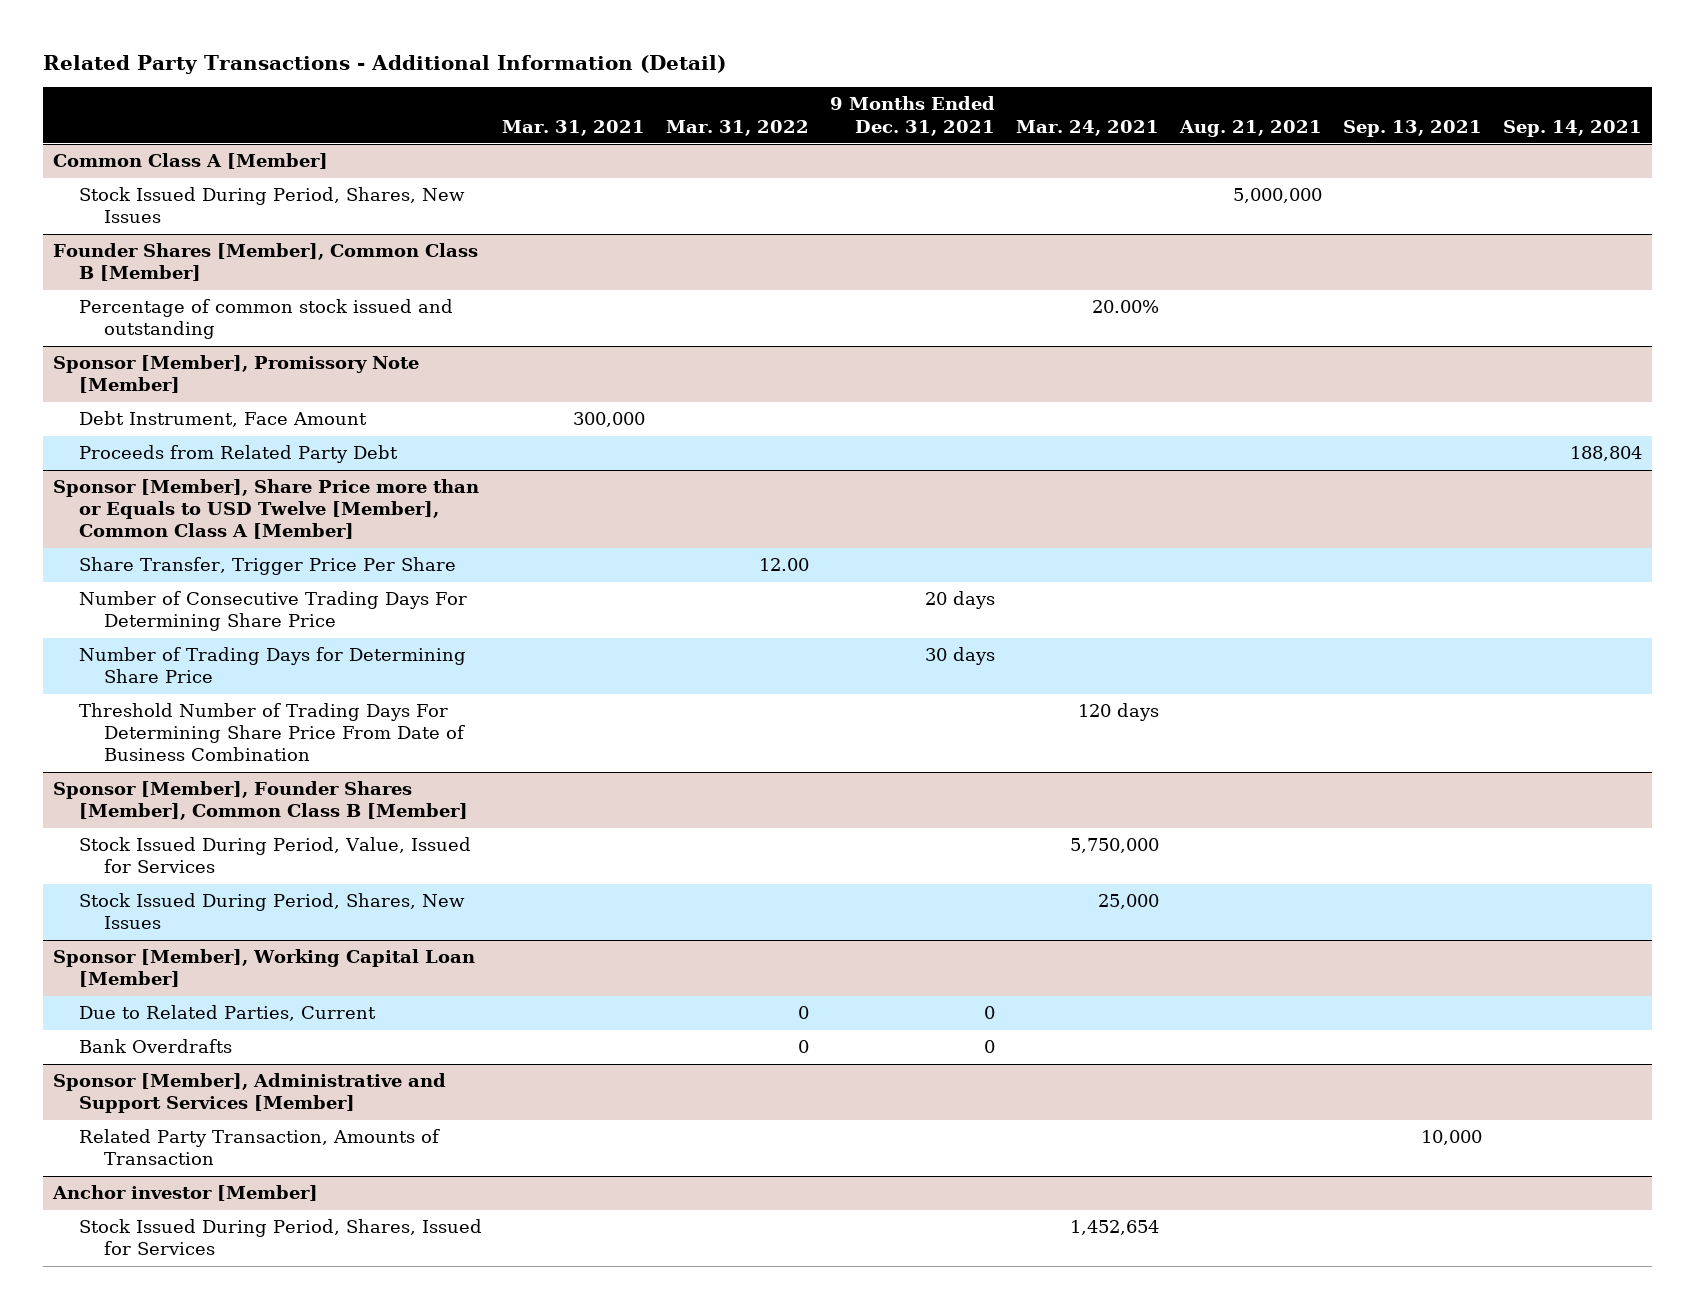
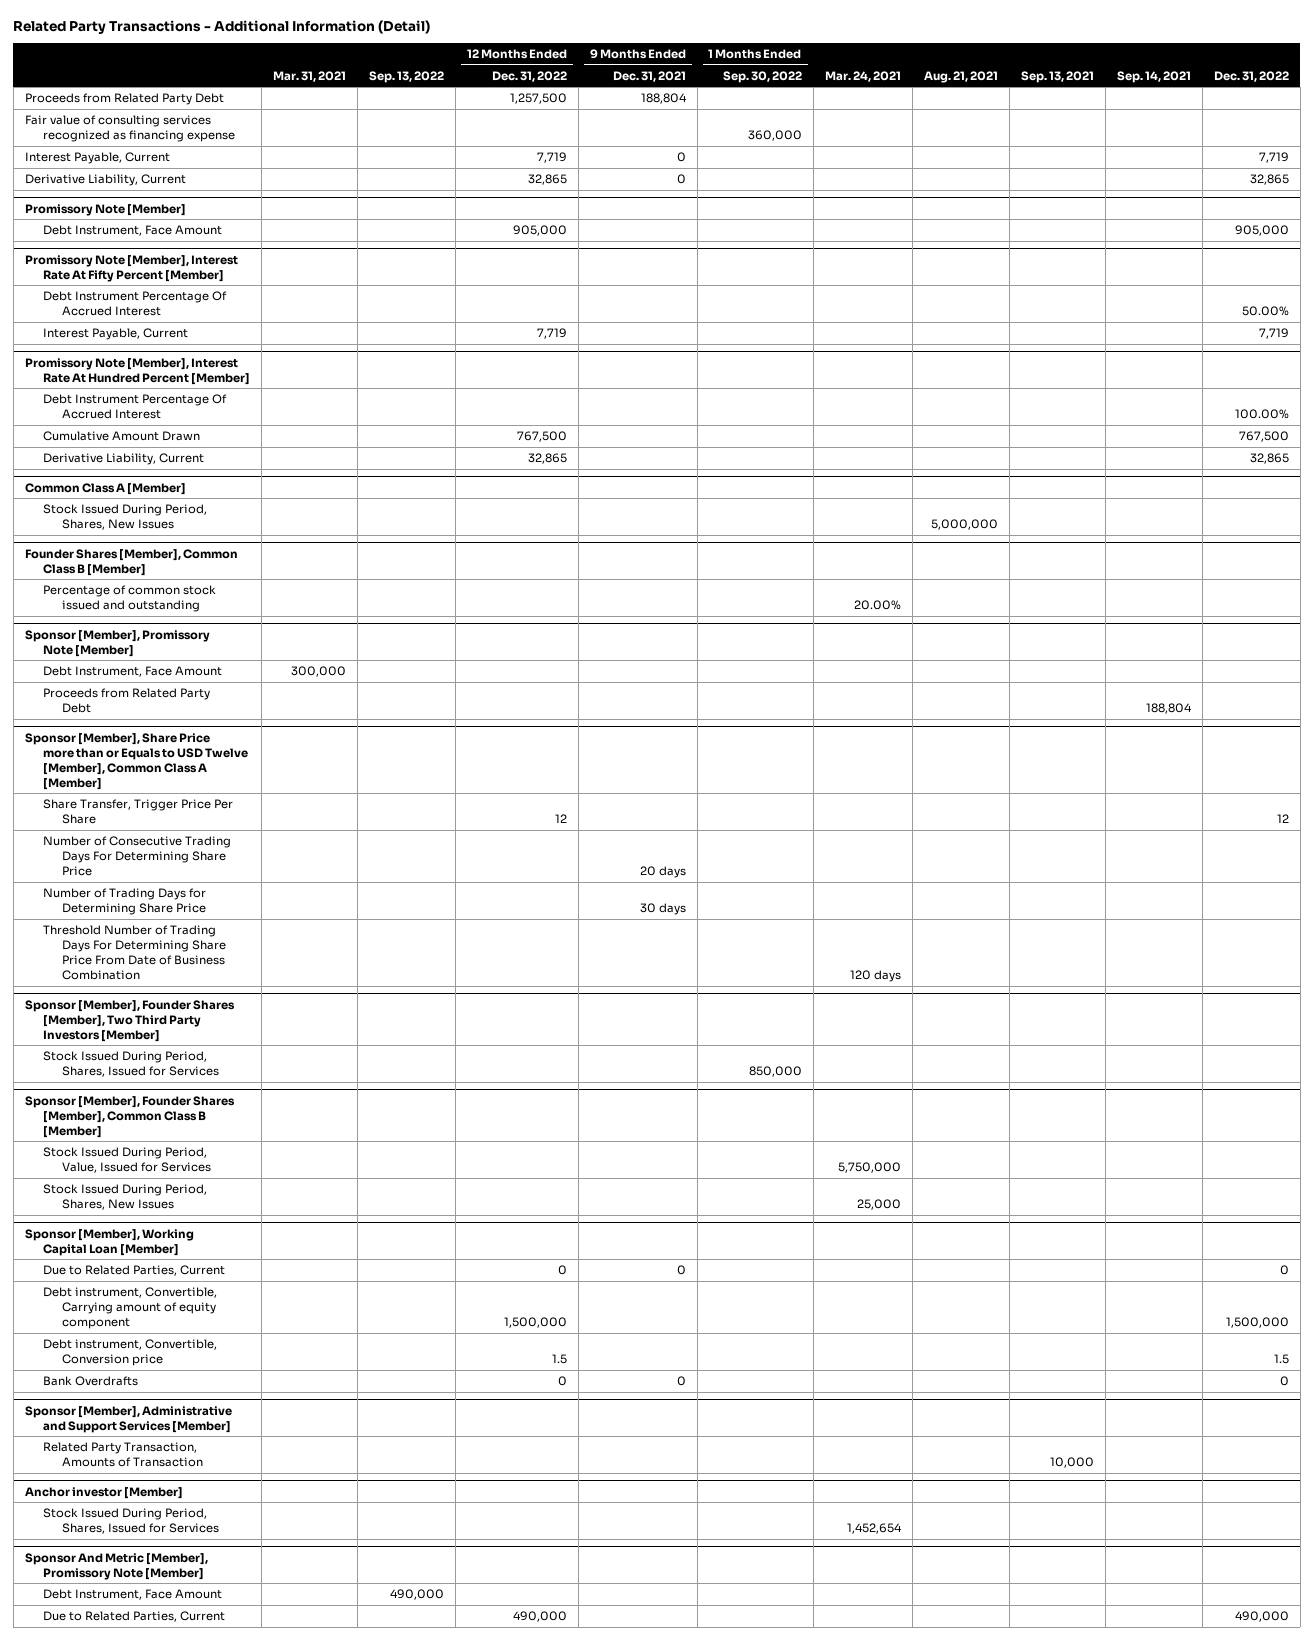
- | Mar. 31, 2021 | Mar. 31, 2022 | 9 Months Ended Dec. 31, 2021 | Mar. 24, 2021 | Aug. 21, 2021 | Sep. 13, 2021 | Sep. 14, 2021
+ | Mar. 31, 2021 | Sep. 13, 2022 | 12 Months Ended Dec. 31, 2022 | 9 Months Ended Dec. 31, 2021 | 1 Months Ended Sep. 30, 2022 | Mar. 24, 2021 | Aug. 21, 2021 | Sep. 13, 2021 | Sep. 14, 2021 | Dec. 31, 2022
+ Proceeds from Related Party Debt | | | 1,257,500 | 188,804 | | | | | |
+ Fair value of consulting services recognized as financing expense | | | | | 360,000 | | | | |
+ Interest Payable, Current | | | 7,719 | 0 | | | | | | 7,719
+ Derivative Liability, Current | | | 32,865 | 0 | | | | | | 32,865
+ Promissory Note [Member]
+ Debt Instrument, Face Amount | | | 905,000 | | | | | | | 905,000
+ Promissory Note [Member], Interest Rate At Fifty Percent [Member]
+ Debt Instrument Percentage Of Accrued Interest | | | | | | | | | | 50.00%
+ Interest Payable, Current | | | 7,719 | | | | | | | 7,719
+ Promissory Note [Member], Interest Rate At Hundred Percent [Member]
+ Debt Instrument Percentage Of Accrued Interest | | | | | | | | | | 100.00%
+ Cumulative Amount Drawn | | | 767,500 | | | | | | | 767,500
+ Derivative Liability, Current | | | 32,865 | | | | | | | 32,865
+ Sponsor [Member], Founder Shares [Member], Two Third Party Investors [Member]
+ Stock Issued During Period, Shares, Issued for Services | | | | | 850,000 | | | | |
@ Sponsor [Member], Working Capital Loan [Member]
+ Debt instrument, Convertible, Carrying amount of equity component | | | 1,500,000 | | | | | | | 1,500,000
+ Debt instrument, Convertible, Conversion price | | | 1.5 | | | | | | | 1.5
+ Sponsor And Metric [Member], Promissory Note [Member]
+ Debt Instrument, Face Amount | | 490,000 | | | | | | | |
+ Due to Related Parties, Current | | | 490,000 | | | | | | | 490,000

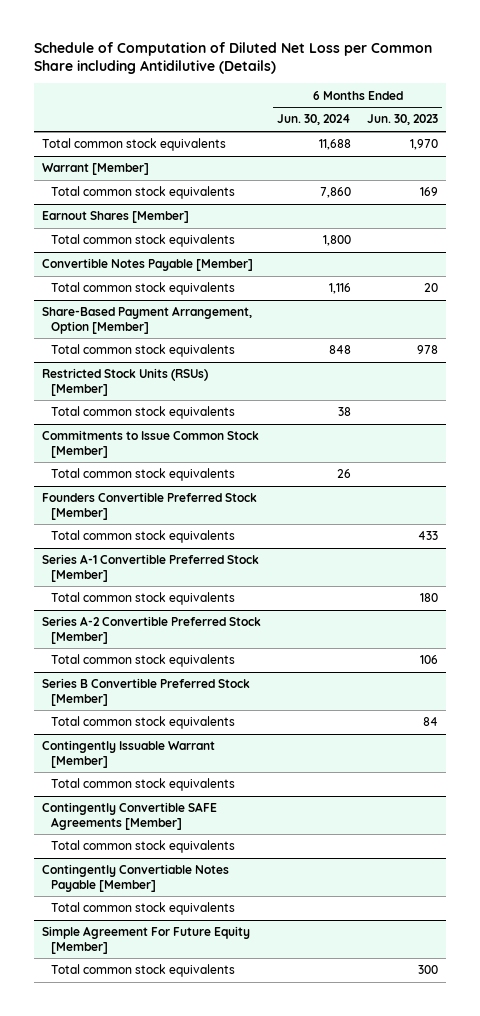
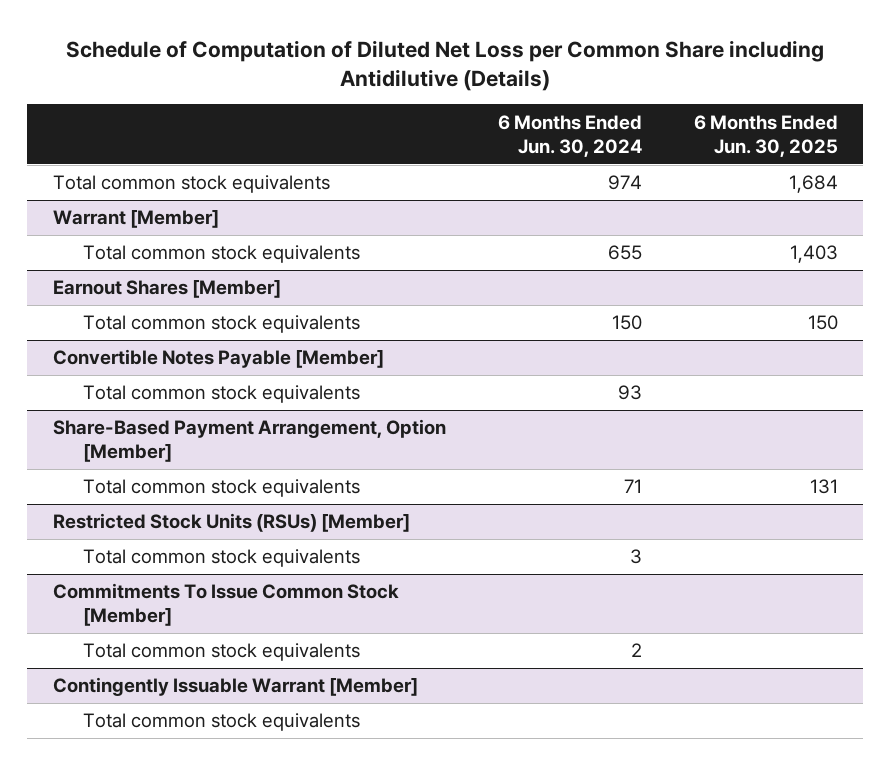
- | 6 Months Ended Jun. 30, 2024 | 6 Months Ended Jun. 30, 2023
+ | 6 Months Ended Jun. 30, 2024 | 6 Months Ended Jun. 30, 2025
- Total common stock equivalents | 11,688 | 1,970
+ Total common stock equivalents | 974 | 1,684
@ Warrant [Member]
- Total common stock equivalents | 7,860 | 169
+ Total common stock equivalents | 655 | 1,403
@ Earnout Shares [Member]
- Total common stock equivalents | 1,800 |
+ Total common stock equivalents | 150 | 150
@ Convertible Notes Payable [Member]
- Total common stock equivalents | 1,116 | 20
+ Total common stock equivalents | 93 |
@ Share-Based Payment Arrangement, Option [Member]
- Total common stock equivalents | 848 | 978
+ Total common stock equivalents | 71 | 131
@ Restricted Stock Units (RSUs) [Member]
- Total common stock equivalents | 38 |
- Commitments to Issue Common Stock [Member]
- Total common stock equivalents | 26 |
- Founders Convertible Preferred Stock [Member]
- Total common stock equivalents | | 433
- Series A-1 Convertible Preferred Stock [Member]
- Total common stock equivalents | | 180
- Series A-2 Convertible Preferred Stock [Member]
- Total common stock equivalents | | 106
- Series B Convertible Preferred Stock [Member]
- Total common stock equivalents | | 84
@ Restricted Stock Units (RSUs) [Member]
+ Total common stock equivalents | 3 |
+ Commitments To Issue Common Stock [Member]
+ Total common stock equivalents | 2 |
- Contingently Convertible SAFE Agreements [Member]
- Total common stock equivalents
- Contingently Convertiable Notes Payable [Member]
- Total common stock equivalents
- Simple Agreement For Future Equity [Member]
- Total common stock equivalents | | 300

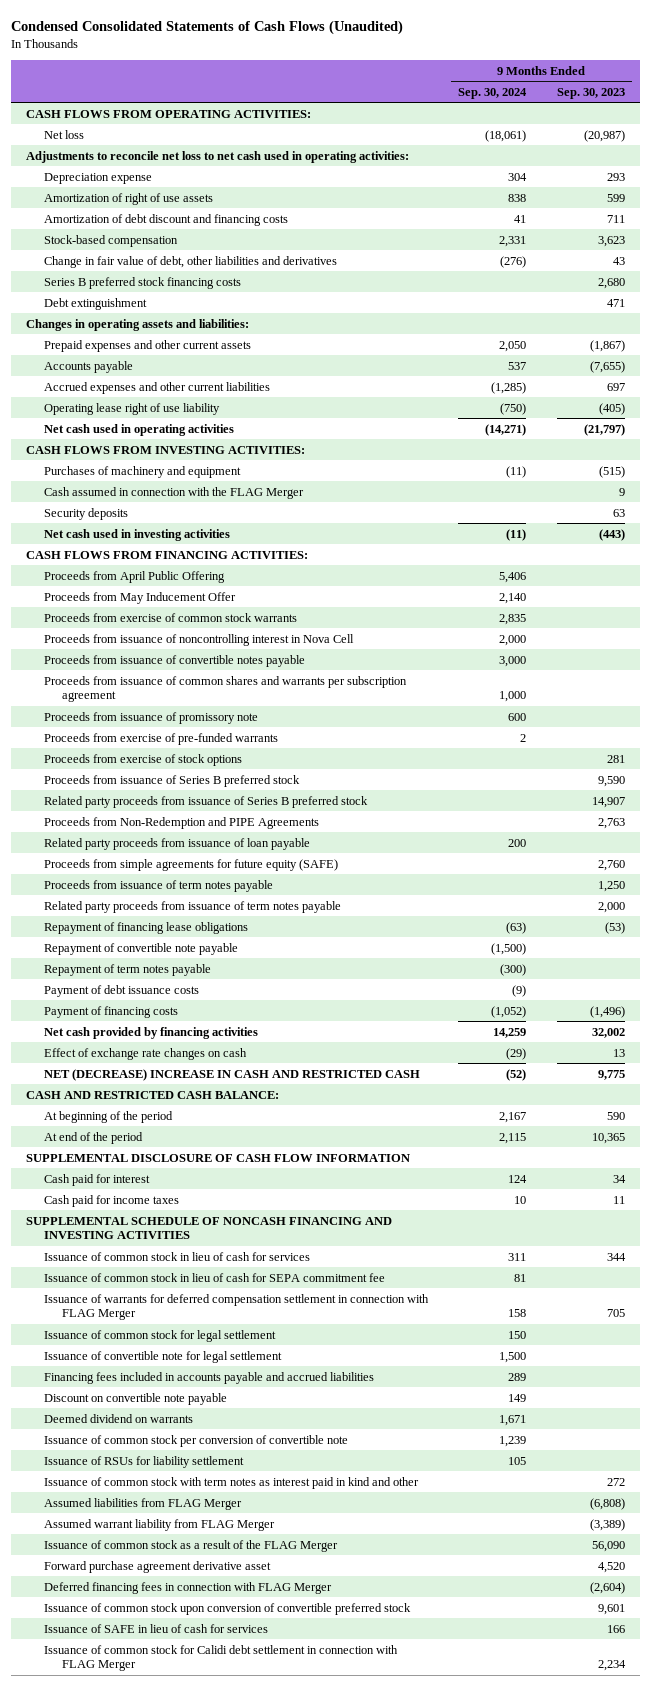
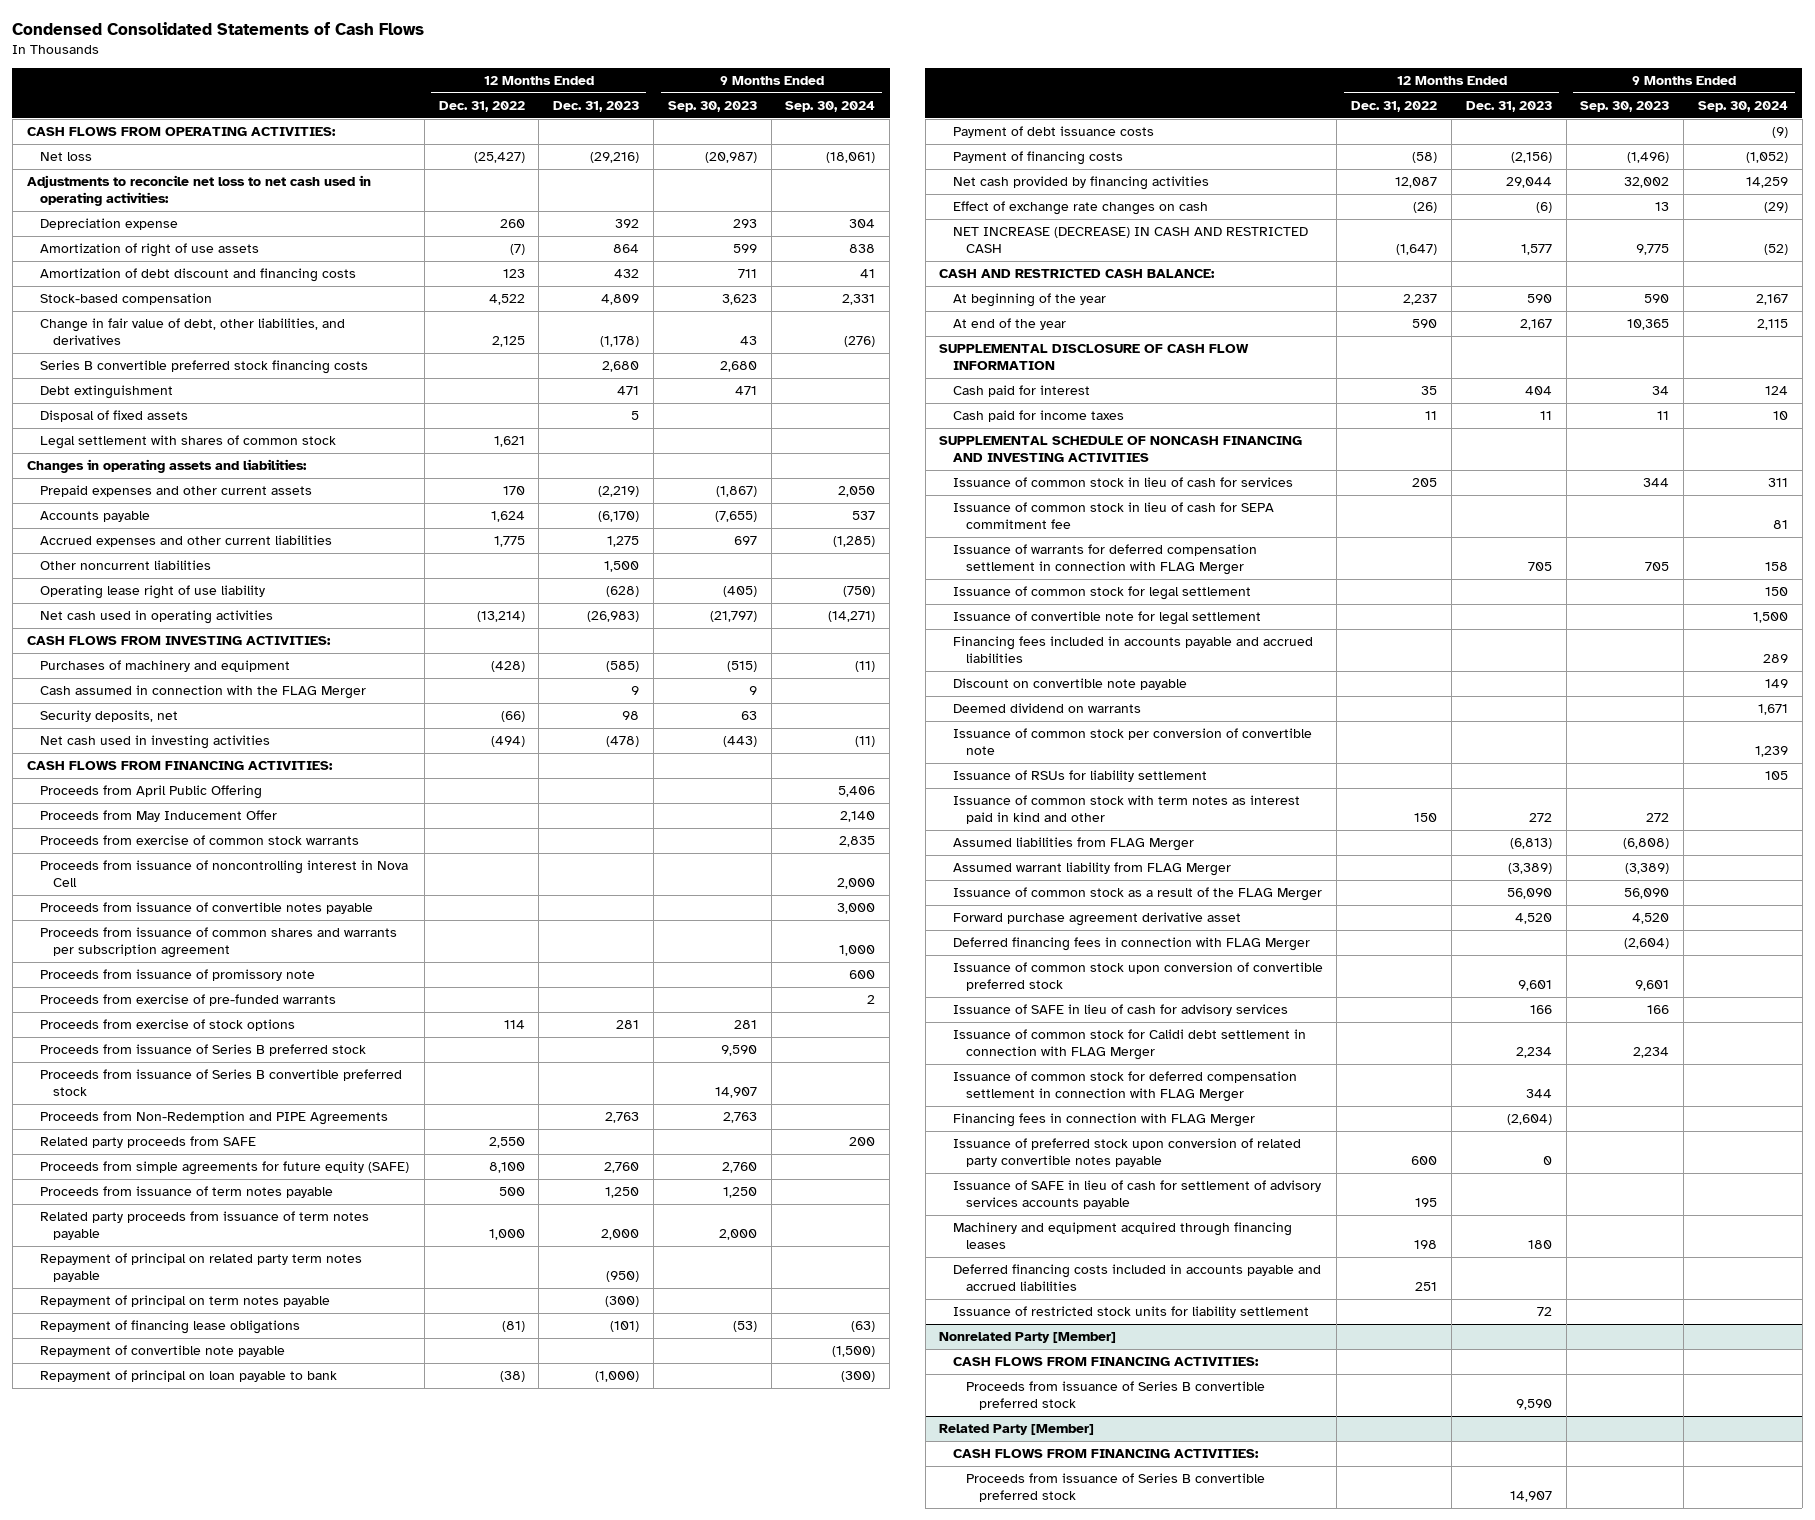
- Condensed Consolidated Statements of Cash Flows (Unaudited)
+ Condensed Consolidated Statements of Cash Flows
- | 9 Months Ended Sep. 30, 2024 | 9 Months Ended Sep. 30, 2023
+ | 12 Months Ended Dec. 31, 2022 | 12 Months Ended Dec. 31, 2023 | 9 Months Ended Sep. 30, 2023 | 9 Months Ended Sep. 30, 2024
- Change in fair value of debt, other liabilities and derivatives | (276) | 43
- Series B preferred stock financing costs | | 2,680
+ Change in fair value of debt, other liabilities, and derivatives | 2,125 | (1,178) | 43 | (276)
+ Series B convertible preferred stock financing costs | | 2,680 | 2,680 |
+ Disposal of fixed assets | | 5 | |
+ Legal settlement with shares of common stock | 1,621 | | |
+ Other noncurrent liabilities | | 1,500 | |
- Security deposits | | 63
+ Security deposits, net | (66) | 98 | 63 |
- Related party proceeds from issuance of Series B preferred stock | | 14,907
+ Proceeds from issuance of Series B convertible preferred stock | | | 14,907 |
- Related party proceeds from issuance of loan payable | 200 |
+ Related party proceeds from SAFE | 2,550 | | | 200
+ Repayment of principal on related party term notes payable | | (950) | |
+ Repayment of principal on term notes payable | | (300) | |
- Repayment of term notes payable | (300) |
+ Repayment of principal on loan payable to bank | (38) | (1,000) | | (300)
- NET (DECREASE) INCREASE IN CASH AND RESTRICTED CASH | (52) | 9,775
+ NET INCREASE (DECREASE) IN CASH AND RESTRICTED CASH | (1,647) | 1,577 | 9,775 | (52)
- At beginning of the period | 2,167 | 590
- At end of the period | 2,115 | 10,365
+ At beginning of the year | 2,237 | 590 | 590 | 2,167
+ At end of the year | 590 | 2,167 | 10,365 | 2,115
- Issuance of SAFE in lieu of cash for services | | 166
+ Issuance of SAFE in lieu of cash for advisory services | | 166 | 166 |
+ Issuance of common stock for deferred compensation settlement in connection with FLAG Merger | | 344 | |
+ Financing fees in connection with FLAG Merger | | (2,604) | |
+ Issuance of preferred stock upon conversion of related party convertible notes payable | 600 | 0 | |
+ Issuance of SAFE in lieu of cash for settlement of advisory services accounts payable | 195 | | |
+ Machinery and equipment acquired through financing leases | 198 | 180 | |
+ Deferred financing costs included in accounts payable and accrued liabilities | 251 | | |
+ Issuance of restricted stock units for liability settlement | | 72 | |
+ Nonrelated Party [Member]
+ CASH FLOWS FROM FINANCING ACTIVITIES:
+ Proceeds from issuance of Series B convertible preferred stock | | 9,590 | |
+ Related Party [Member]
+ CASH FLOWS FROM FINANCING ACTIVITIES:
+ Proceeds from issuance of Series B convertible preferred stock | | 14,907 | |

